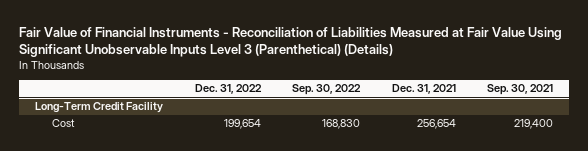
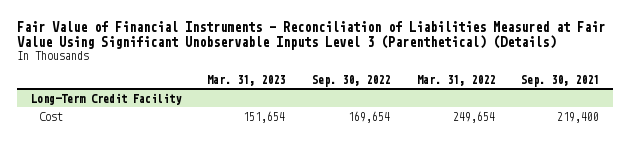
- | Dec. 31, 2022 | Sep. 30, 2022 | Dec. 31, 2021 | Sep. 30, 2021
+ | Mar. 31, 2023 | Sep. 30, 2022 | Mar. 31, 2022 | Sep. 30, 2021
@ Long-Term Credit Facility
- Cost | 199,654 | 168,830 | 256,654 | 219,400
+ Cost | 151,654 | 169,654 | 249,654 | 219,400

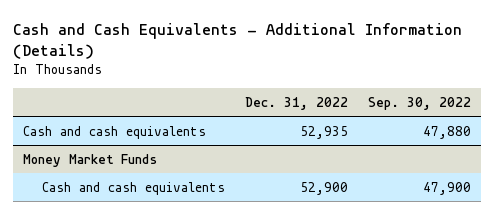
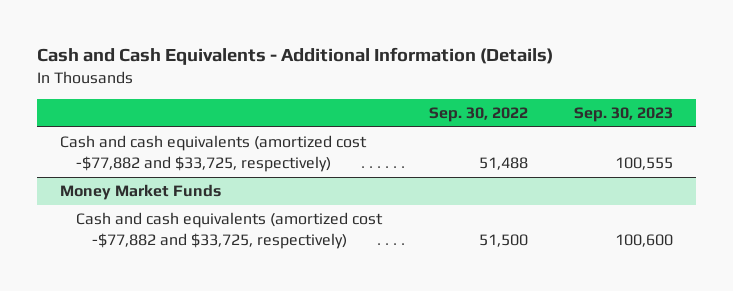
- | Dec. 31, 2022 | Sep. 30, 2022
+ | Sep. 30, 2022 | Sep. 30, 2023
- Cash and cash equivalents | 52,935 | 47,880
+ Cash and cash equivalents (amortized cost -$77,882 and $33,725, respectively) | 51,488 | 100,555
@ Money Market Funds
- Cash and cash equivalents | 52,900 | 47,900
+ Cash and cash equivalents (amortized cost -$77,882 and $33,725, respectively) | 51,500 | 100,600

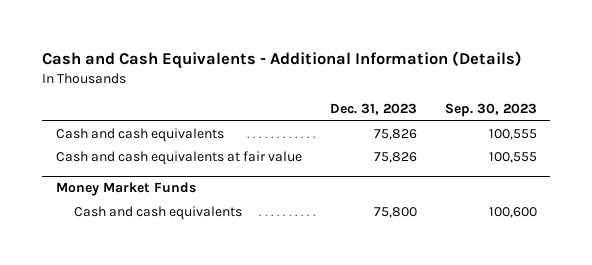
- | Sep. 30, 2022 | Sep. 30, 2023
+ | Dec. 31, 2023 | Sep. 30, 2023
- Cash and cash equivalents (amortized cost -$77,882 and $33,725, respectively) | 51,488 | 100,555
+ Cash and cash equivalents | 75,826 | 100,555
+ Cash and cash equivalents at fair value | 75,826 | 100,555
@ Money Market Funds
- Cash and cash equivalents (amortized cost -$77,882 and $33,725, respectively) | 51,500 | 100,600
+ Cash and cash equivalents | 75,800 | 100,600

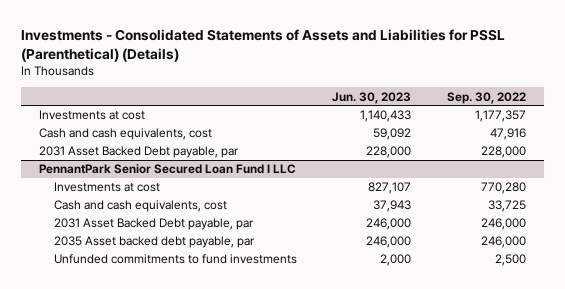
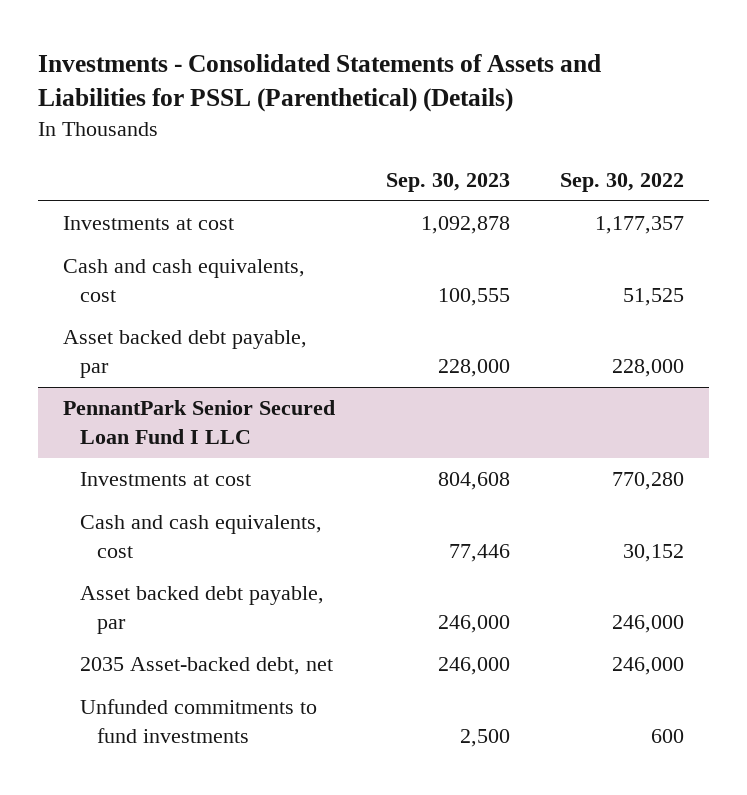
- | Jun. 30, 2023 | Sep. 30, 2022
+ | Sep. 30, 2023 | Sep. 30, 2022
- Cash and cash equivalents, cost | 59,092 | 47,916
- 2031 Asset Backed Debt payable, par | 228,000 | 228,000
+ Cash and cash equivalents, cost | 100,555 | 51,525
+ Asset backed debt payable, par | 228,000 | 228,000
@ PennantPark Senior Secured Loan Fund I LLC
- Cash and cash equivalents, cost | 37,943 | 33,725
- 2031 Asset Backed Debt payable, par | 246,000 | 246,000
- 2035 Asset backed debt payable, par | 246,000 | 246,000
- Unfunded commitments to fund investments | 2,000 | 2,500
+ Cash and cash equivalents, cost | 77,446 | 30,152
+ Asset backed debt payable, par | 246,000 | 246,000
+ 2035 Asset-backed debt, net | 246,000 | 246,000
+ Unfunded commitments to fund investments | 2,500 | 600

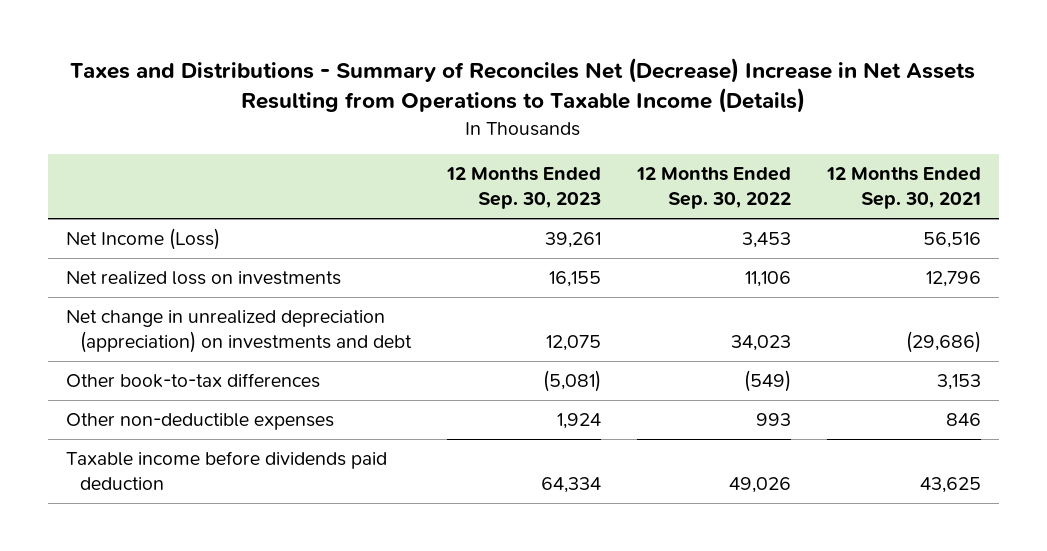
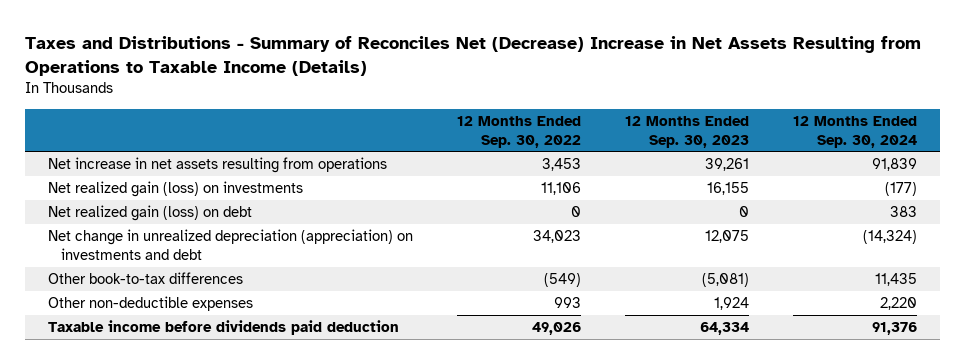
- | 12 Months Ended Sep. 30, 2023 | 12 Months Ended Sep. 30, 2022 | 12 Months Ended Sep. 30, 2021
+ | 12 Months Ended Sep. 30, 2022 | 12 Months Ended Sep. 30, 2023 | 12 Months Ended Sep. 30, 2024
- Net Income (Loss) | 39,261 | 3,453 | 56,516
- Net realized loss on investments | 16,155 | 11,106 | 12,796
+ Net increase in net assets resulting from operations | 3,453 | 39,261 | 91,839
+ Net realized gain (loss) on investments | 11,106 | 16,155 | (177)
+ Net realized gain (loss) on debt | 0 | 0 | 383

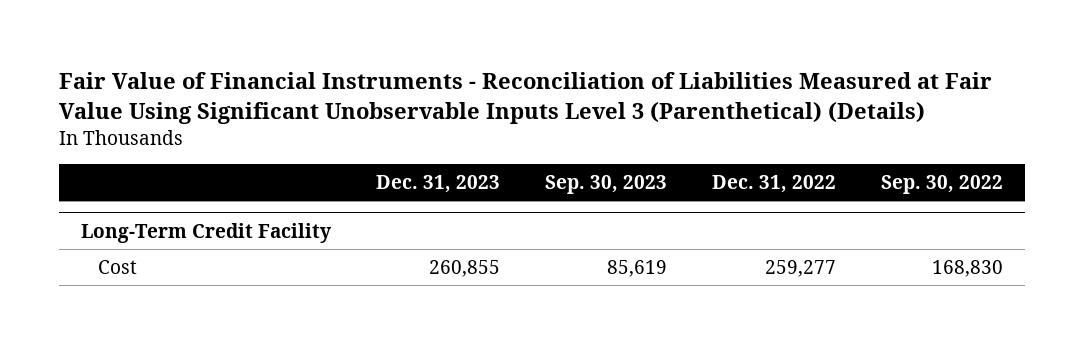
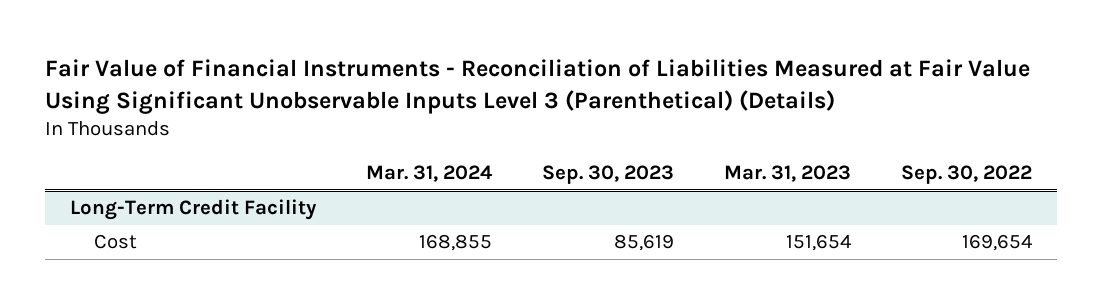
- | Dec. 31, 2023 | Sep. 30, 2023 | Dec. 31, 2022 | Sep. 30, 2022
+ | Mar. 31, 2024 | Sep. 30, 2023 | Mar. 31, 2023 | Sep. 30, 2022
@ Long-Term Credit Facility
- Cost | 260,855 | 85,619 | 259,277 | 168,830
+ Cost | 168,855 | 85,619 | 151,654 | 169,654

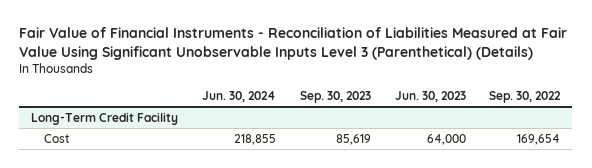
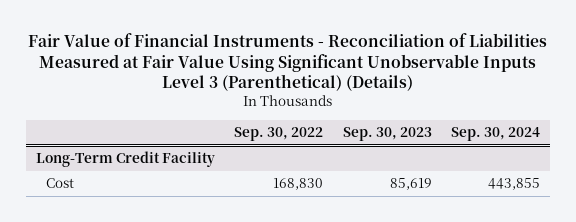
- | Jun. 30, 2024 | Sep. 30, 2023 | Jun. 30, 2023 | Sep. 30, 2022
+ | Sep. 30, 2022 | Sep. 30, 2023 | Sep. 30, 2024
@ Long-Term Credit Facility
- Cost | 218,855 | 85,619 | 64,000 | 169,654
+ Cost | 168,830 | 85,619 | 443,855

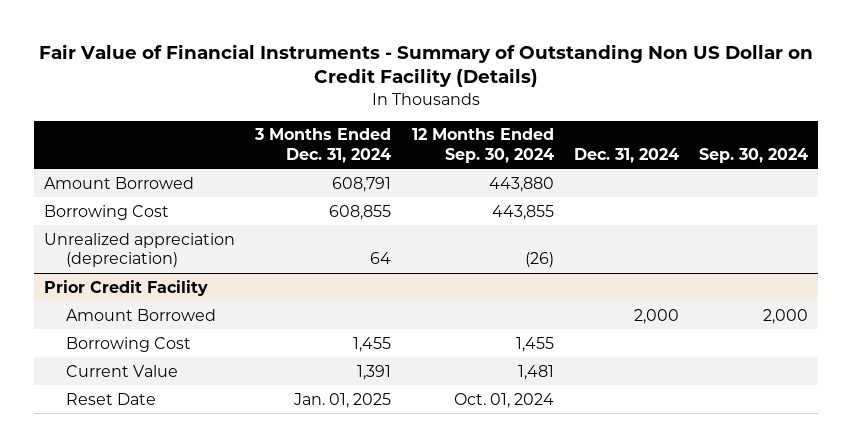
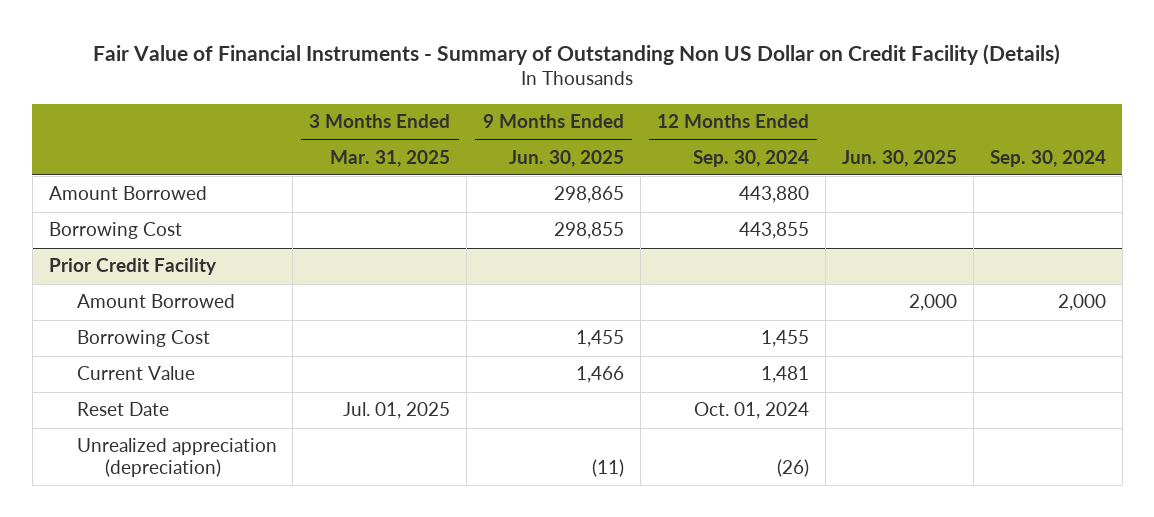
- | 3 Months Ended Dec. 31, 2024 | 12 Months Ended Sep. 30, 2024 | Dec. 31, 2024 | Sep. 30, 2024
+ | 3 Months Ended Mar. 31, 2025 | 9 Months Ended Jun. 30, 2025 | 12 Months Ended Sep. 30, 2024 | Jun. 30, 2025 | Sep. 30, 2024
- Unrealized appreciation (depreciation) | 64 | (26) | |
@ Prior Credit Facility
+ Unrealized appreciation (depreciation) | | (11) | (26) | |

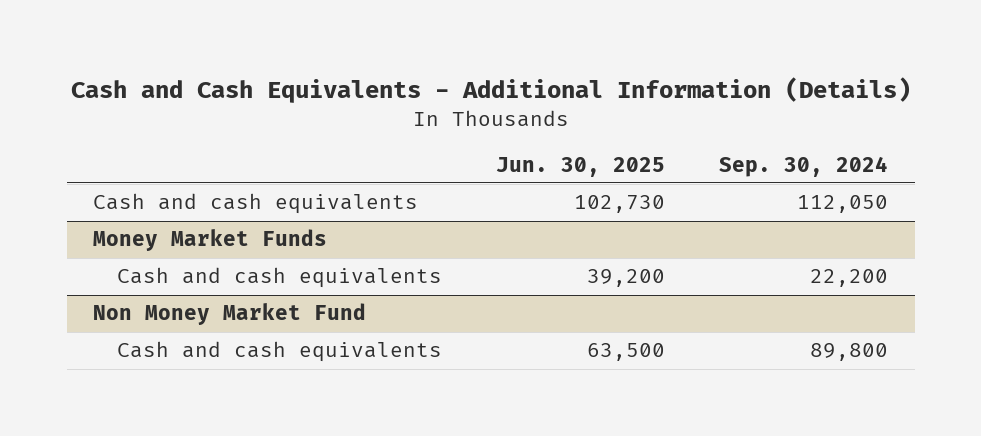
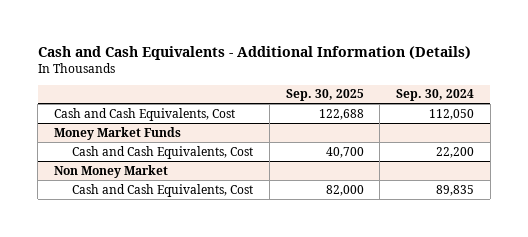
- | Jun. 30, 2025 | Sep. 30, 2024
+ | Sep. 30, 2025 | Sep. 30, 2024
- Cash and cash equivalents | 102,730 | 112,050
+ Cash and Cash Equivalents, Cost | 122,688 | 112,050
@ Money Market Funds
- Cash and cash equivalents | 39,200 | 22,200
- Non Money Market Fund
- Cash and cash equivalents | 63,500 | 89,800
@ Money Market Funds
+ Cash and Cash Equivalents, Cost | 40,700 | 22,200
+ Non Money Market
+ Cash and Cash Equivalents, Cost | 82,000 | 89,835

